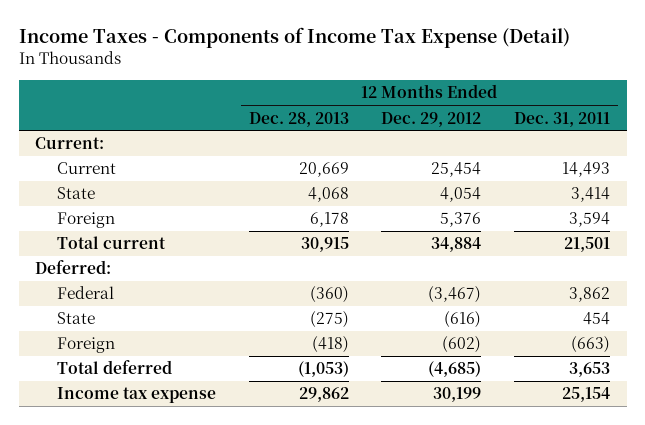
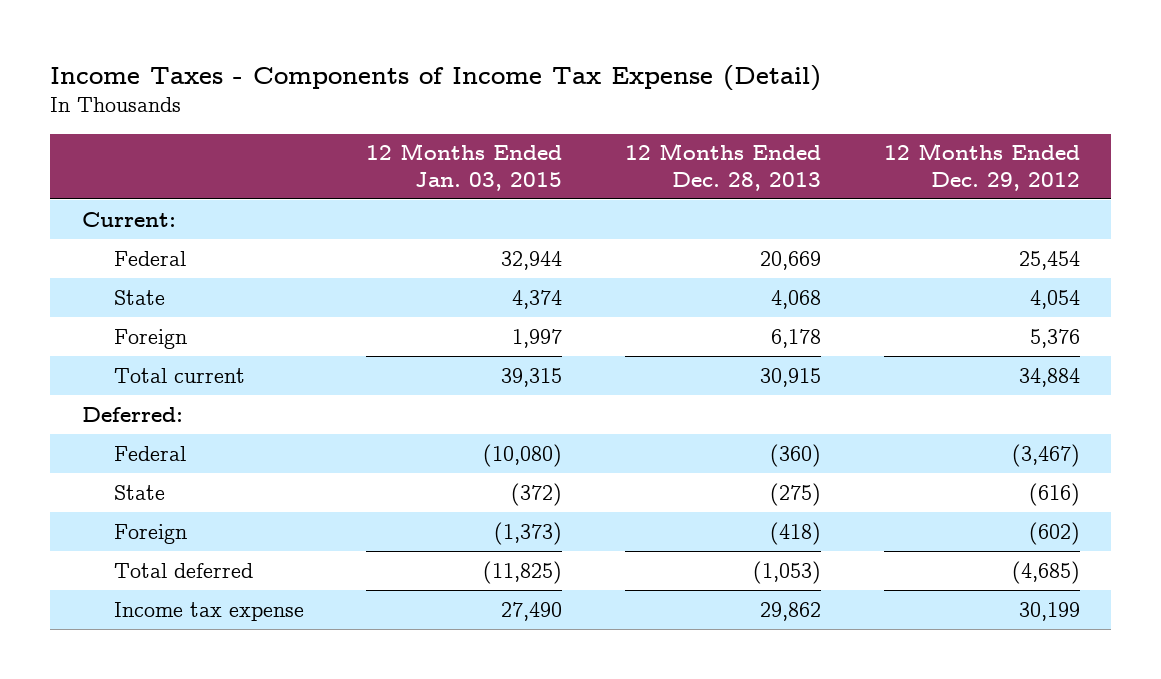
- | 12 Months Ended Dec. 28, 2013 | 12 Months Ended Dec. 29, 2012 | 12 Months Ended Dec. 31, 2011
+ | 12 Months Ended Jan. 03, 2015 | 12 Months Ended Dec. 28, 2013 | 12 Months Ended Dec. 29, 2012
- Current | 20,669 | 25,454 | 14,493
+ Federal | 32,944 | 20,669 | 25,454

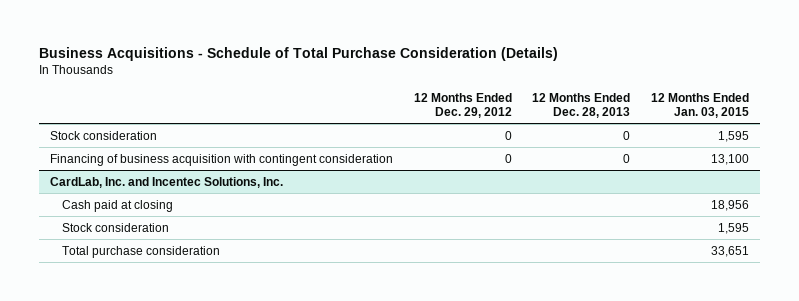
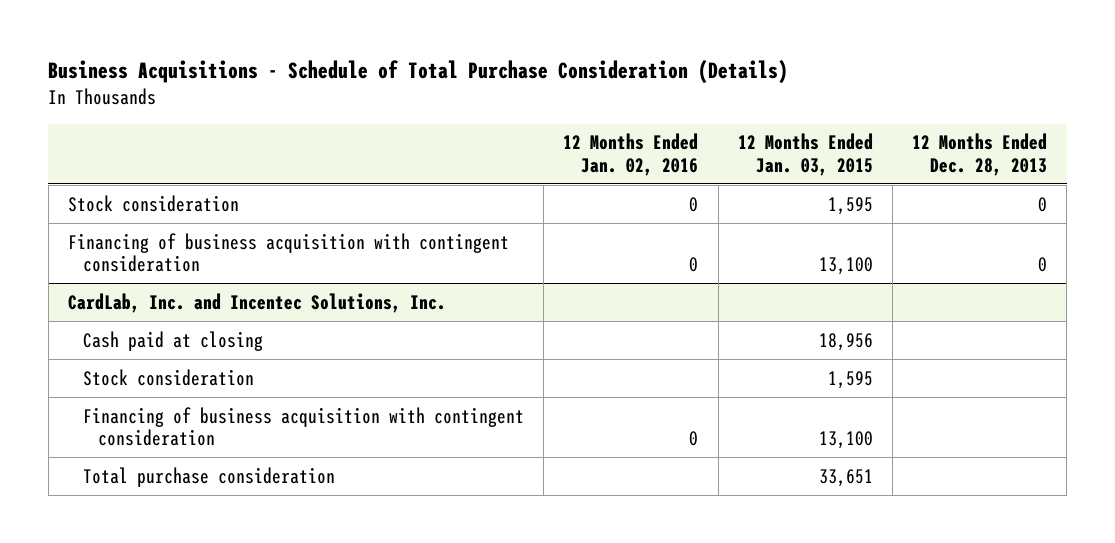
- | 12 Months Ended Dec. 29, 2012 | 12 Months Ended Dec. 28, 2013 | 12 Months Ended Jan. 03, 2015
+ | 12 Months Ended Jan. 02, 2016 | 12 Months Ended Jan. 03, 2015 | 12 Months Ended Dec. 28, 2013
@ CardLab, Inc. and Incentec Solutions, Inc.
+ Financing of business acquisition with contingent consideration | 0 | 13,100 |

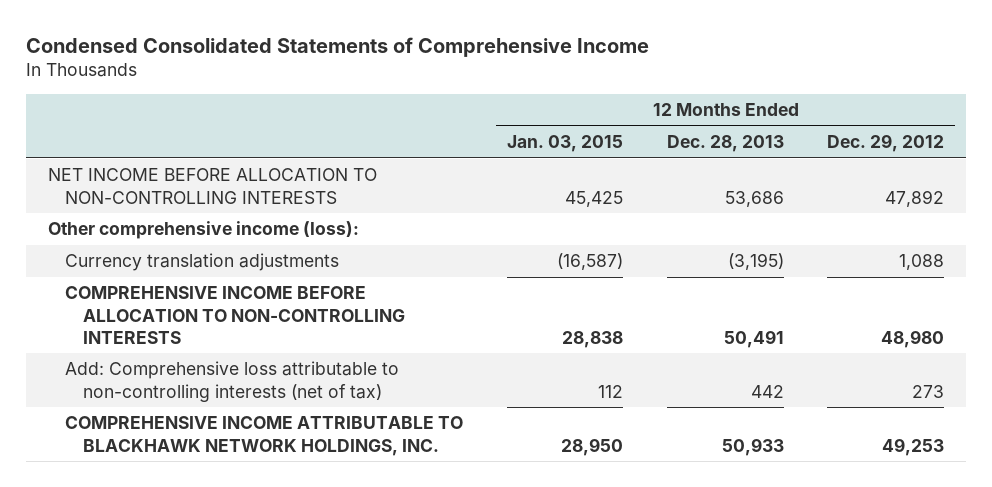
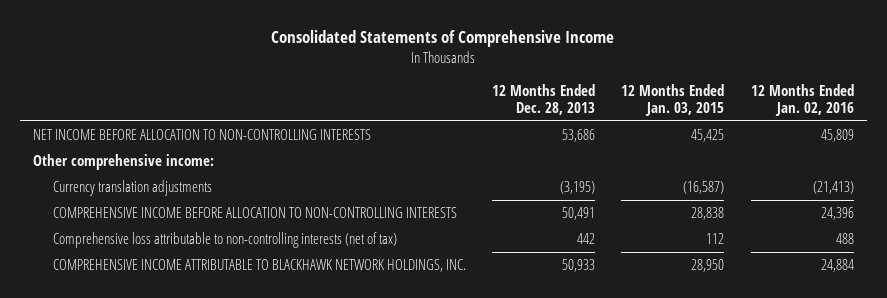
- Condensed Consolidated Statements of Comprehensive Income
+ Consolidated Statements of Comprehensive Income
- | 12 Months Ended Jan. 03, 2015 | 12 Months Ended Dec. 28, 2013 | 12 Months Ended Dec. 29, 2012
+ | 12 Months Ended Dec. 28, 2013 | 12 Months Ended Jan. 03, 2015 | 12 Months Ended Jan. 02, 2016
- Other comprehensive income (loss):
+ Other comprehensive income:
- Add: Comprehensive loss attributable to non-controlling interests (net of tax) | 112 | 442 | 273
+ Comprehensive loss attributable to non-controlling interests (net of tax) | 442 | 112 | 488

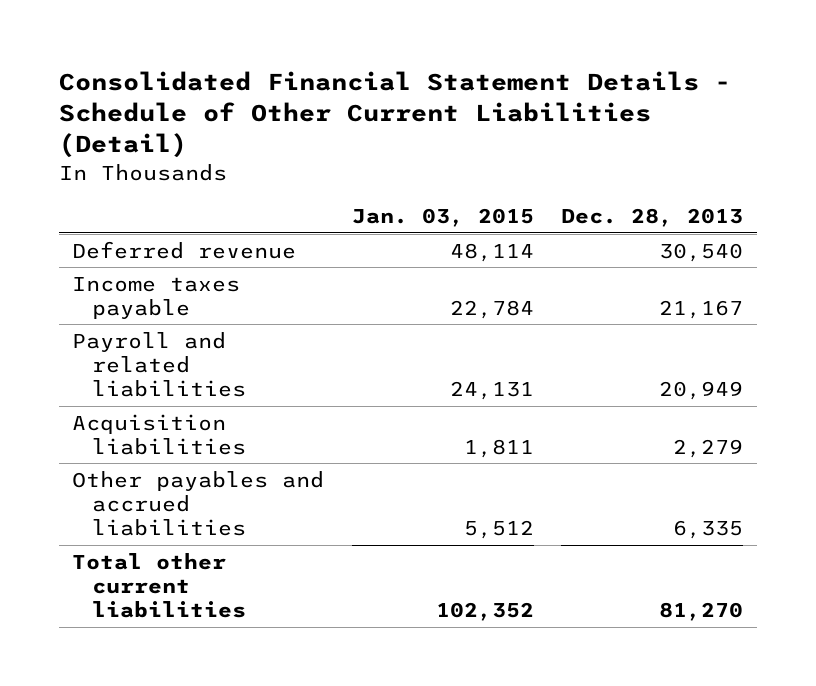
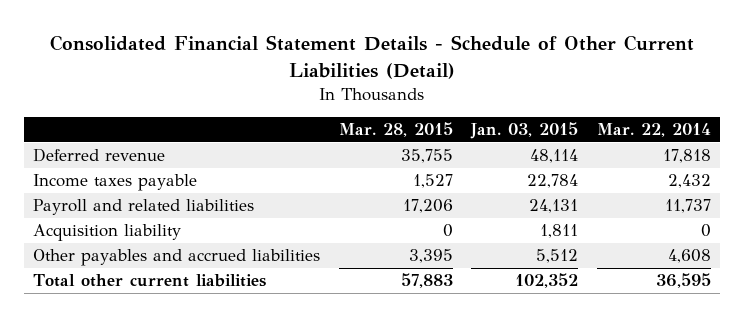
- | Jan. 03, 2015 | Dec. 28, 2013
+ | Mar. 28, 2015 | Jan. 03, 2015 | Mar. 22, 2014
- Acquisition liabilities | 1,811 | 2,279
+ Acquisition liability | 0 | 1,811 | 0

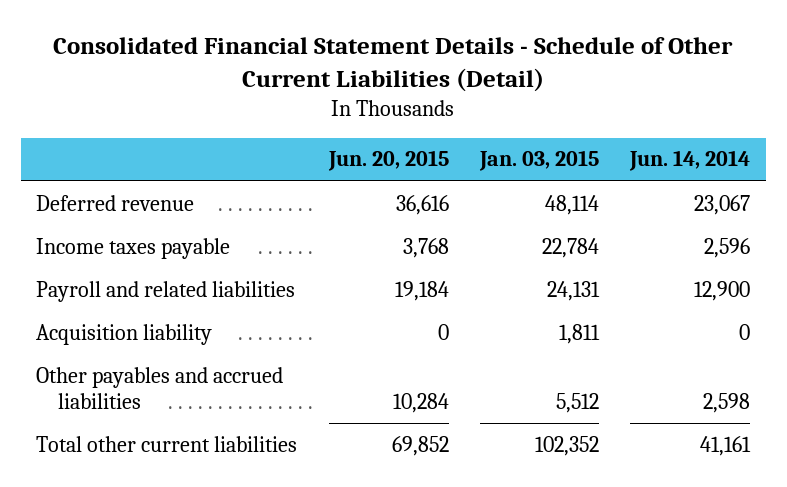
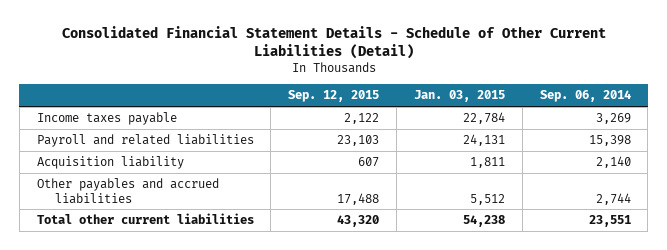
- | Jun. 20, 2015 | Jan. 03, 2015 | Jun. 14, 2014
+ | Sep. 12, 2015 | Jan. 03, 2015 | Sep. 06, 2014
- Deferred revenue | 36,616 | 48,114 | 23,067
- Total other current liabilities | 69,852 | 102,352 | 41,161
+ Total other current liabilities | 43,320 | 54,238 | 23,551

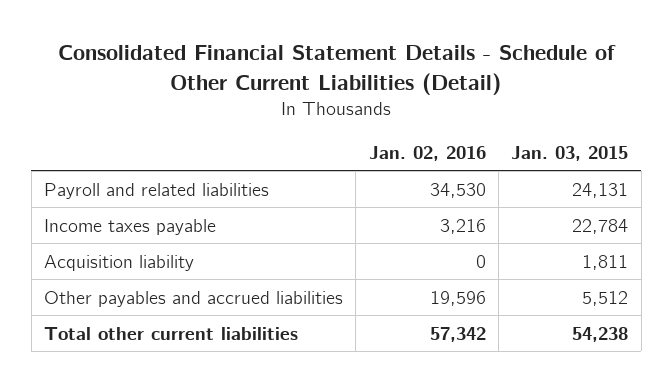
- | Sep. 12, 2015 | Jan. 03, 2015 | Sep. 06, 2014
+ | Jan. 02, 2016 | Jan. 03, 2015
moved down: Income taxes payable | 3,216 | 22,784

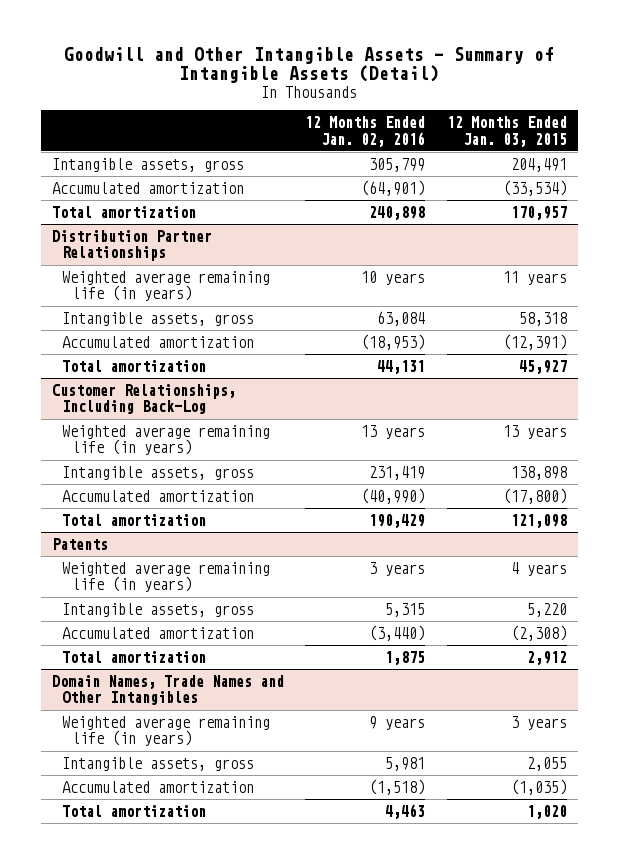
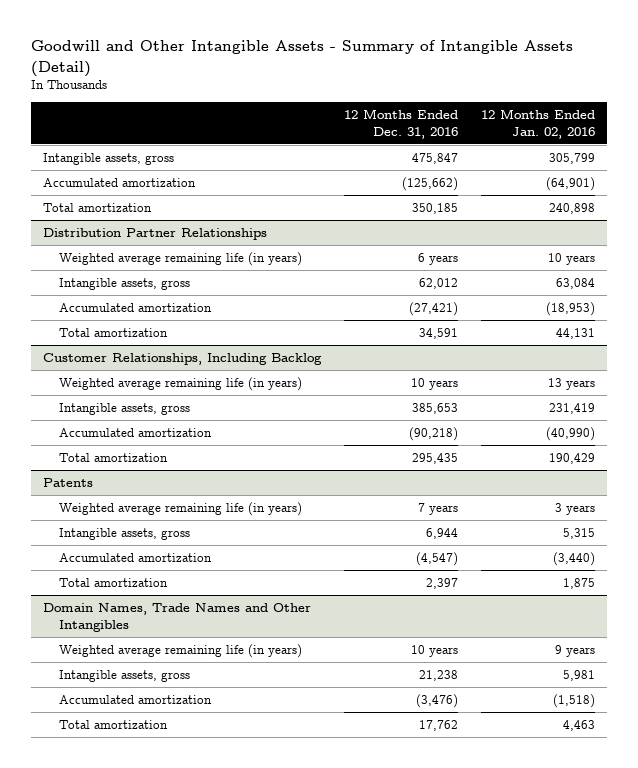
- | 12 Months Ended Jan. 02, 2016 | 12 Months Ended Jan. 03, 2015
+ | 12 Months Ended Dec. 31, 2016 | 12 Months Ended Jan. 02, 2016
- Customer Relationships, Including Back-Log
+ Customer Relationships, Including Backlog

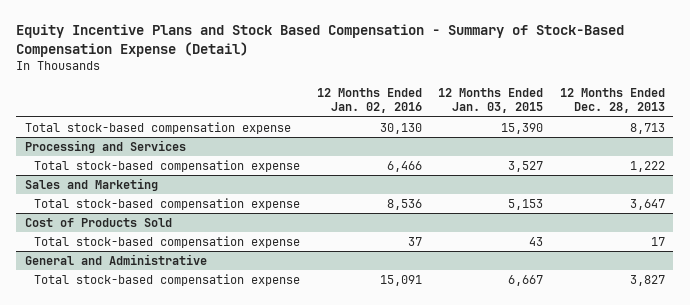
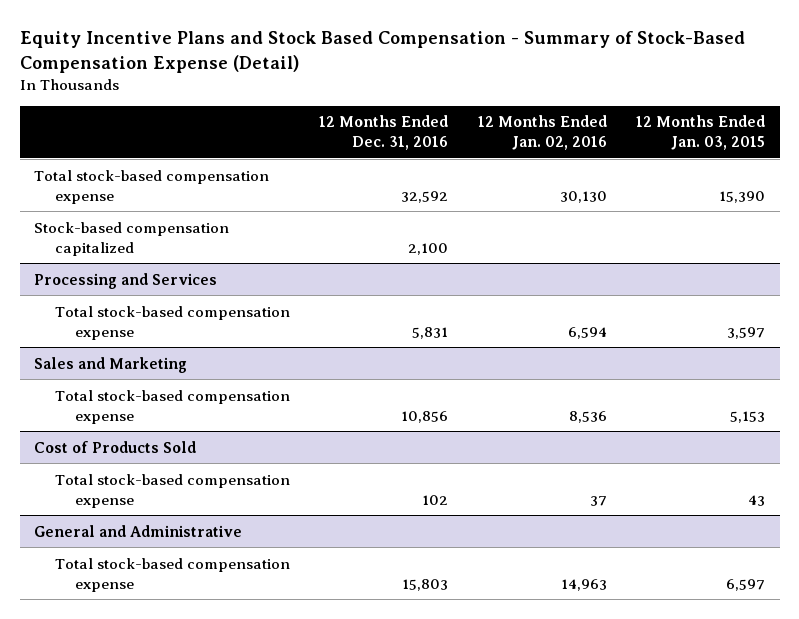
- | 12 Months Ended Jan. 02, 2016 | 12 Months Ended Jan. 03, 2015 | 12 Months Ended Dec. 28, 2013
+ | 12 Months Ended Dec. 31, 2016 | 12 Months Ended Jan. 02, 2016 | 12 Months Ended Jan. 03, 2015
+ Stock-based compensation capitalized | 2,100 | |
@ Processing and Services
- Total stock-based compensation expense | 6,466 | 3,527 | 1,222
+ Total stock-based compensation expense | 5,831 | 6,594 | 3,597
@ General and Administrative
- Total stock-based compensation expense | 15,091 | 6,667 | 3,827
+ Total stock-based compensation expense | 15,803 | 14,963 | 6,597

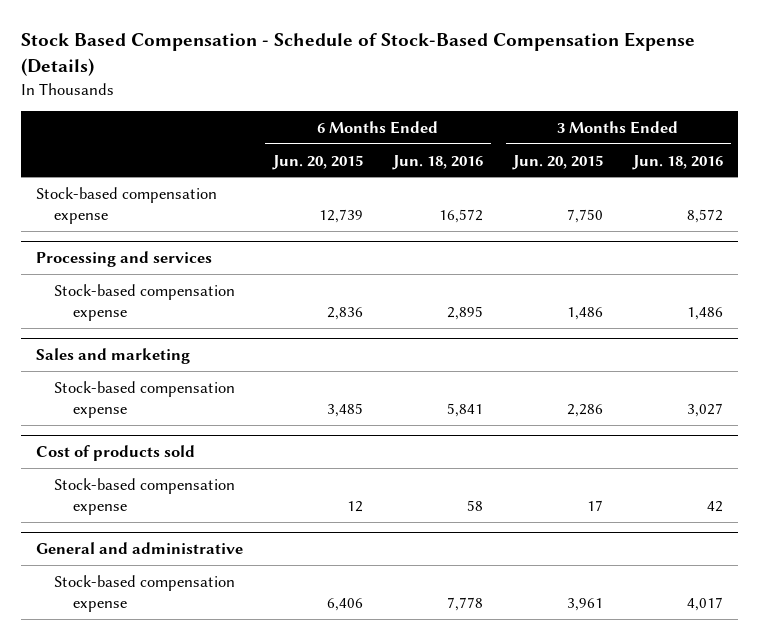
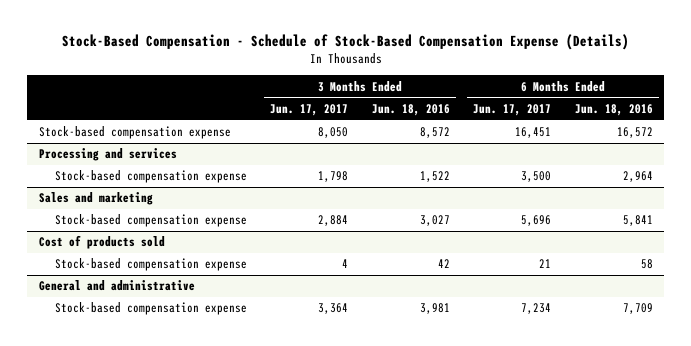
- Stock Based Compensation - Schedule of Stock-Based Compensation Expense (Details)
+ Stock-Based Compensation - Schedule of Stock-Based Compensation Expense (Details)
- | 6 Months Ended Jun. 20, 2015 | 6 Months Ended Jun. 18, 2016 | 3 Months Ended Jun. 20, 2015 | 3 Months Ended Jun. 18, 2016
+ | 3 Months Ended Jun. 17, 2017 | 3 Months Ended Jun. 18, 2016 | 6 Months Ended Jun. 17, 2017 | 6 Months Ended Jun. 18, 2016
@ Processing and services
- Stock-based compensation expense | 2,836 | 2,895 | 1,486 | 1,486
+ Stock-based compensation expense | 1,798 | 1,522 | 3,500 | 2,964
@ General and administrative
- Stock-based compensation expense | 6,406 | 7,778 | 3,961 | 4,017
+ Stock-based compensation expense | 3,364 | 3,981 | 7,234 | 7,709

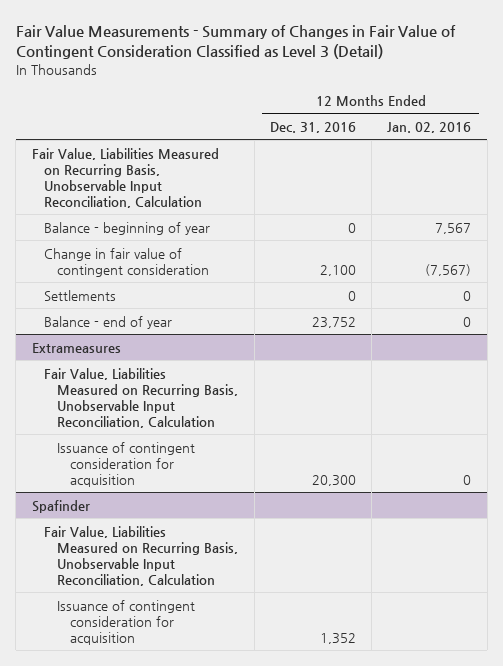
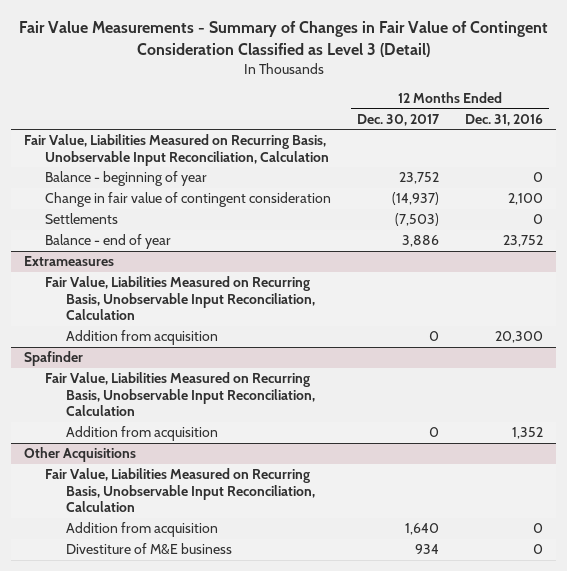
- | 12 Months Ended Dec. 31, 2016 | 12 Months Ended Jan. 02, 2016
+ | 12 Months Ended Dec. 30, 2017 | 12 Months Ended Dec. 31, 2016
@ Extrameasures
- Issuance of contingent consideration for acquisition | 20,300 | 0
+ Addition from acquisition | 0 | 20,300
@ Spafinder
- Issuance of contingent consideration for acquisition | 1,352 |
+ Addition from acquisition | 0 | 1,352
+ Other Acquisitions
+ Fair Value, Liabilities Measured on Recurring Basis, Unobservable Input Reconciliation, Calculation
+ Addition from acquisition | 1,640 | 0
+ Divestiture of M&E business | 934 | 0

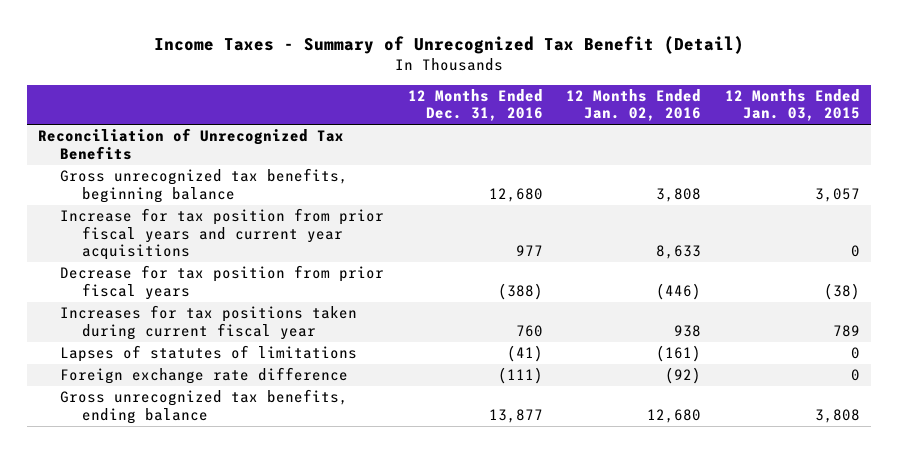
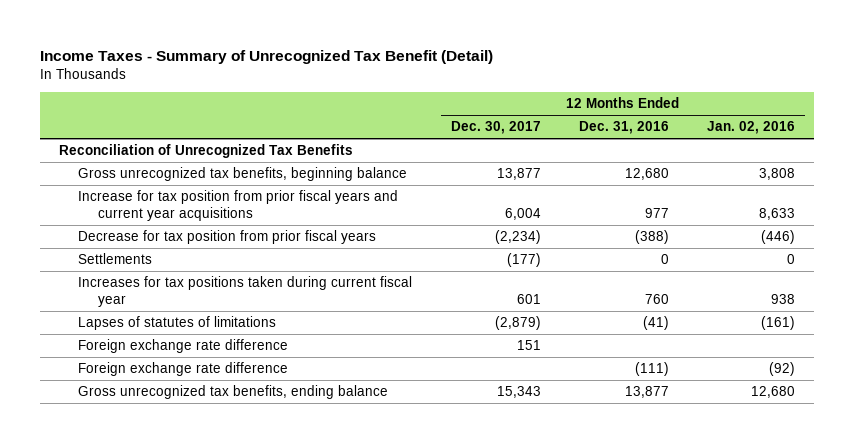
- | 12 Months Ended Dec. 31, 2016 | 12 Months Ended Jan. 02, 2016 | 12 Months Ended Jan. 03, 2015
+ | 12 Months Ended Dec. 30, 2017 | 12 Months Ended Dec. 31, 2016 | 12 Months Ended Jan. 02, 2016
+ Settlements | (177) | 0 | 0
+ Foreign exchange rate difference | 151 | |

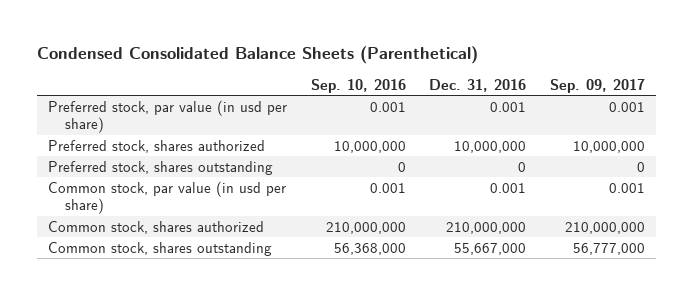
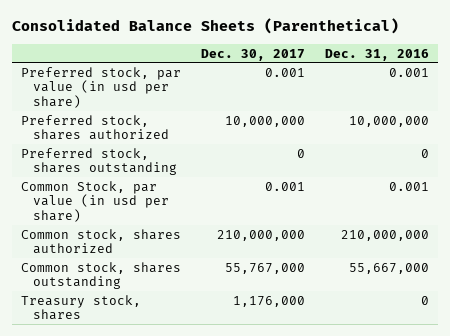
- Condensed Consolidated Balance Sheets (Parenthetical)
+ Consolidated Balance Sheets (Parenthetical)
- | Sep. 10, 2016 | Dec. 31, 2016 | Sep. 09, 2017
+ | Dec. 30, 2017 | Dec. 31, 2016
- Common stock, par value (in usd per share) | 0.001 | 0.001 | 0.001
+ Common Stock, par value (in usd per share) | 0.001 | 0.001
+ Treasury stock, shares | 1,176,000 | 0

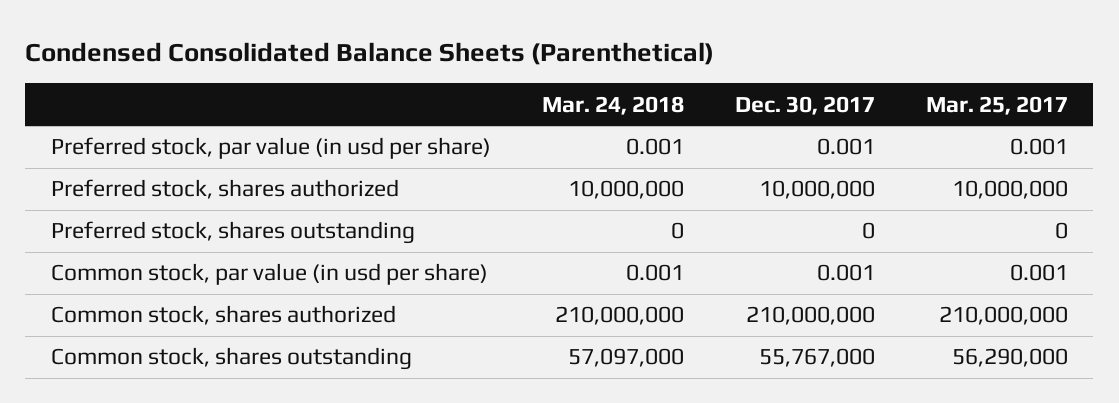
- Consolidated Balance Sheets (Parenthetical)
+ Condensed Consolidated Balance Sheets (Parenthetical)
- | Dec. 30, 2017 | Dec. 31, 2016
+ | Mar. 24, 2018 | Dec. 30, 2017 | Mar. 25, 2017
- Common Stock, par value (in usd per share) | 0.001 | 0.001
+ Common stock, par value (in usd per share) | 0.001 | 0.001 | 0.001
- Treasury stock, shares | 1,176,000 | 0

